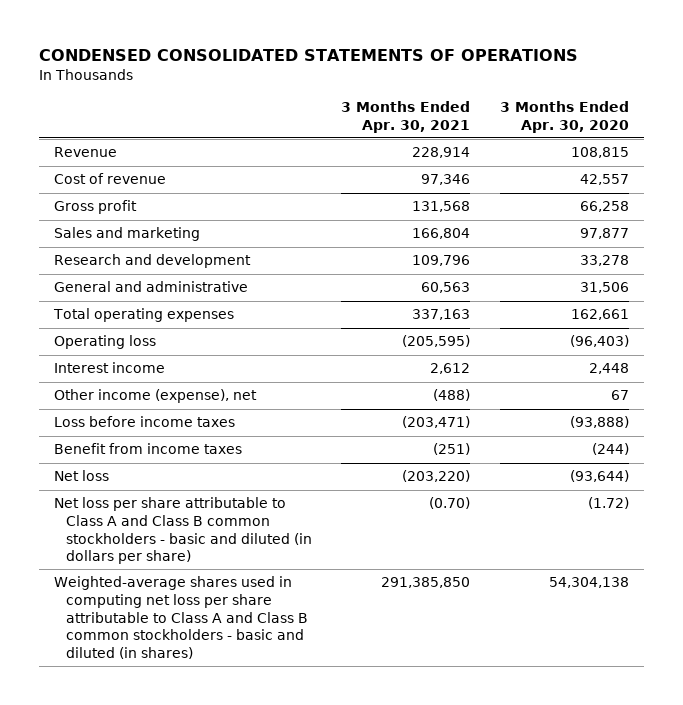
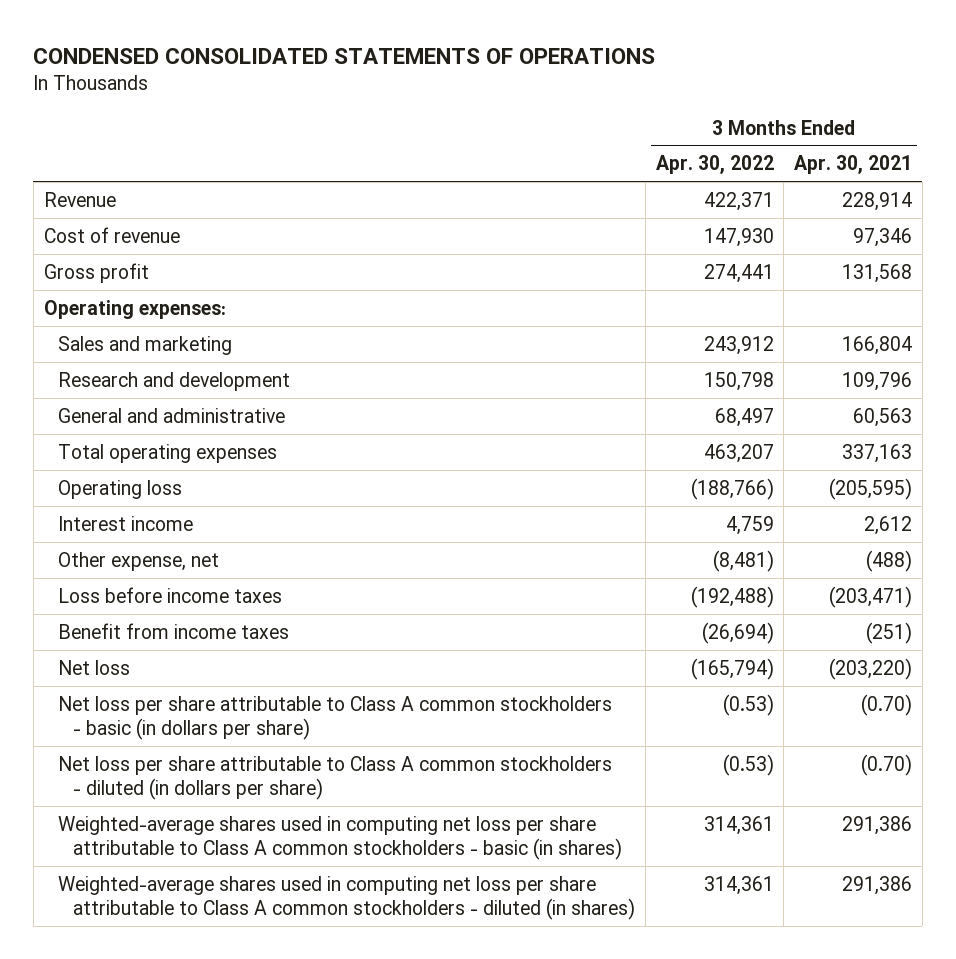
- | 3 Months Ended Apr. 30, 2021 | 3 Months Ended Apr. 30, 2020
+ | 3 Months Ended Apr. 30, 2022 | 3 Months Ended Apr. 30, 2021
+ Operating expenses:
- Other income (expense), net | (488) | 67
+ Other expense, net | (8,481) | (488)
- Net loss per share attributable to Class A and Class B common stockholders - basic and diluted (in dollars per share) | (0.70) | (1.72)
- Weighted-average shares used in computing net loss per share attributable to Class A and Class B common stockholders - basic and diluted (in shares) | 291,385,850 | 54,304,138
+ Net loss per share attributable to Class A common stockholders - basic (in dollars per share) | (0.53) | (0.70)
+ Net loss per share attributable to Class A common stockholders - diluted (in dollars per share) | (0.53) | (0.70)
+ Weighted-average shares used in computing net loss per share attributable to Class A common stockholders - basic (in shares) | 314,361 | 291,386
+ Weighted-average shares used in computing net loss per share attributable to Class A common stockholders - diluted (in shares) | 314,361 | 291,386

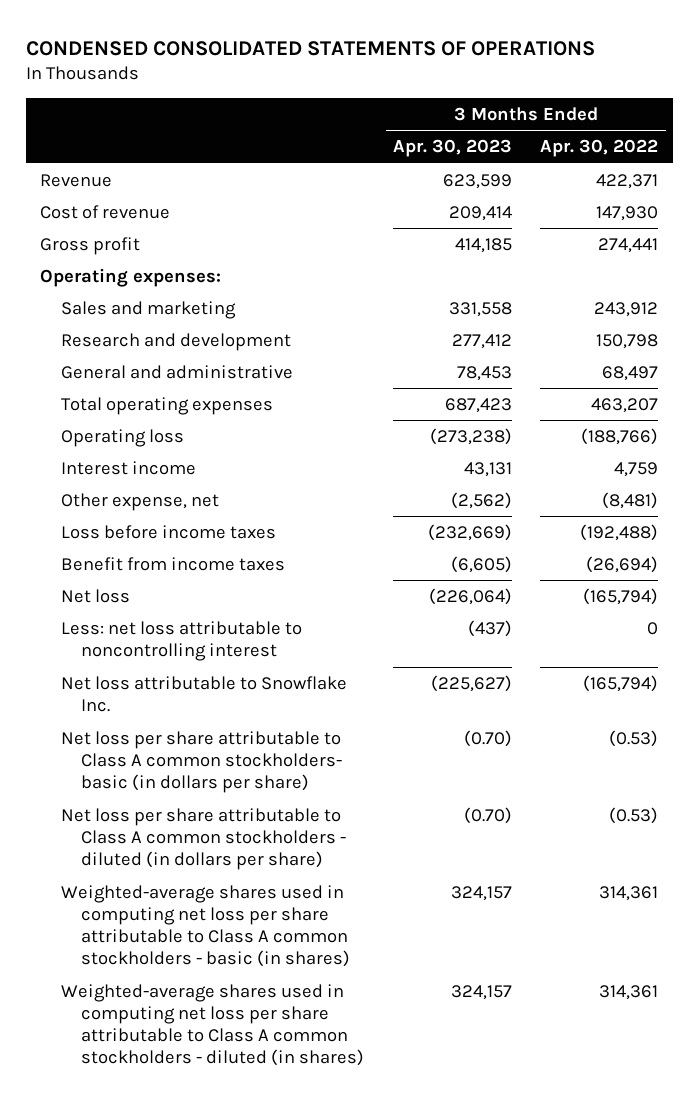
- | 3 Months Ended Apr. 30, 2022 | 3 Months Ended Apr. 30, 2021
+ | 3 Months Ended Apr. 30, 2023 | 3 Months Ended Apr. 30, 2022
- Net loss per share attributable to Class A common stockholders - basic (in dollars per share) | (0.53) | (0.70)
+ Less: net loss attributable to noncontrolling interest | (437) | 0
+ Net loss attributable to Snowflake Inc. | (225,627) | (165,794)
+ Net loss per share attributable to Class A common stockholders- basic (in dollars per share) | (0.70) | (0.53)

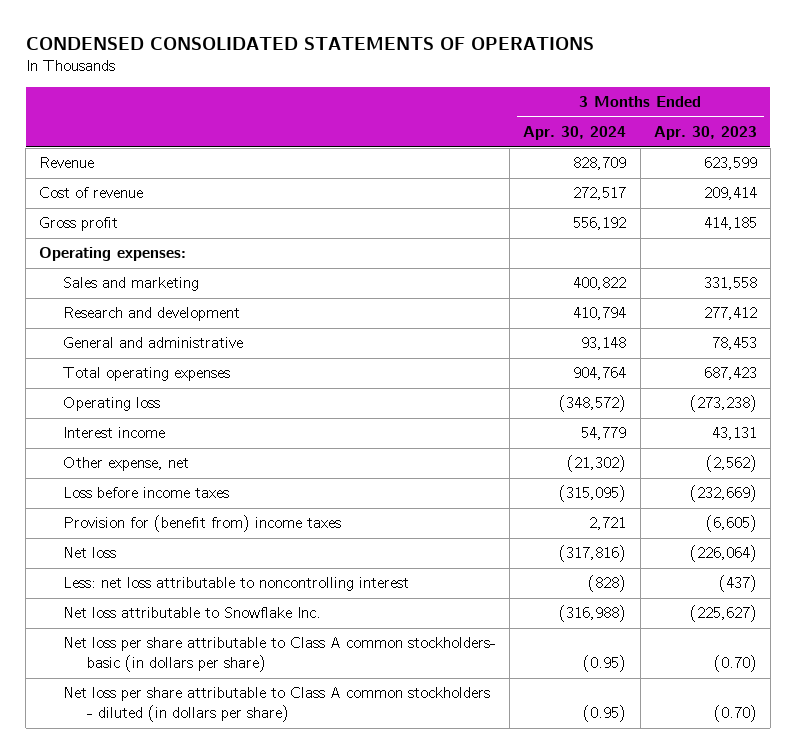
- | 3 Months Ended Apr. 30, 2023 | 3 Months Ended Apr. 30, 2022
+ | 3 Months Ended Apr. 30, 2024 | 3 Months Ended Apr. 30, 2023
- Benefit from income taxes | (6,605) | (26,694)
+ Provision for (benefit from) income taxes | 2,721 | (6,605)
- Weighted-average shares used in computing net loss per share attributable to Class A common stockholders - basic (in shares) | 324,157 | 314,361
- Weighted-average shares used in computing net loss per share attributable to Class A common stockholders - diluted (in shares) | 324,157 | 314,361

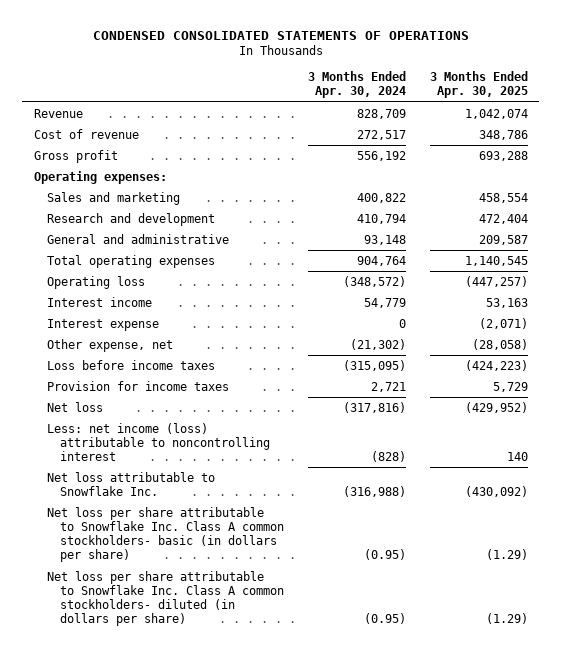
- | 3 Months Ended Apr. 30, 2024 | 3 Months Ended Apr. 30, 2023
+ | 3 Months Ended Apr. 30, 2024 | 3 Months Ended Apr. 30, 2025
+ Interest expense | 0 | (2,071)
- Provision for (benefit from) income taxes | 2,721 | (6,605)
+ Provision for income taxes | 2,721 | 5,729
- Less: net loss attributable to noncontrolling interest | (828) | (437)
+ Less: net income (loss) attributable to noncontrolling interest | (828) | 140
- Net loss per share attributable to Class A common stockholders- basic (in dollars per share) | (0.95) | (0.70)
- Net loss per share attributable to Class A common stockholders - diluted (in dollars per share) | (0.95) | (0.70)
+ Net loss per share attributable to Snowflake Inc. Class A common stockholders- basic (in dollars per share) | (0.95) | (1.29)
+ Net loss per share attributable to Snowflake Inc. Class A common stockholders- diluted (in dollars per share) | (0.95) | (1.29)

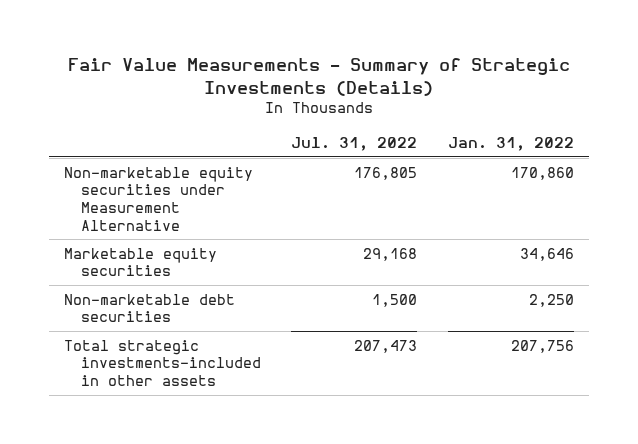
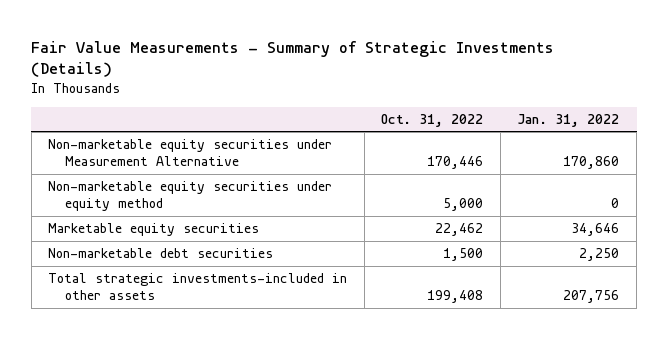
- | Jul. 31, 2022 | Jan. 31, 2022
+ | Oct. 31, 2022 | Jan. 31, 2022
+ Non-marketable equity securities under equity method | 5,000 | 0

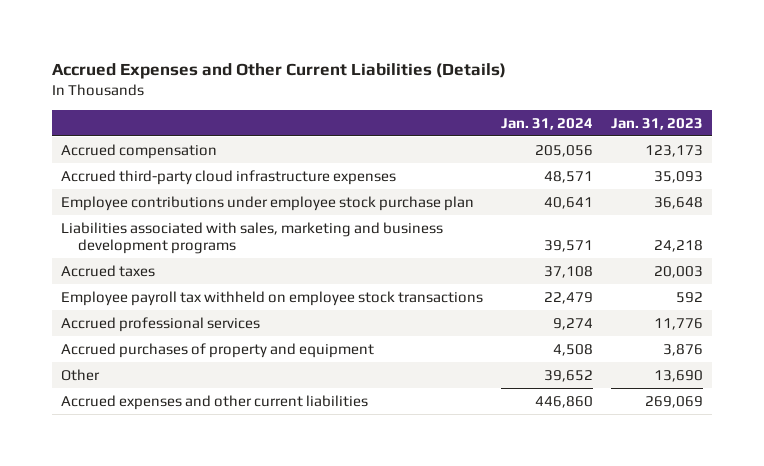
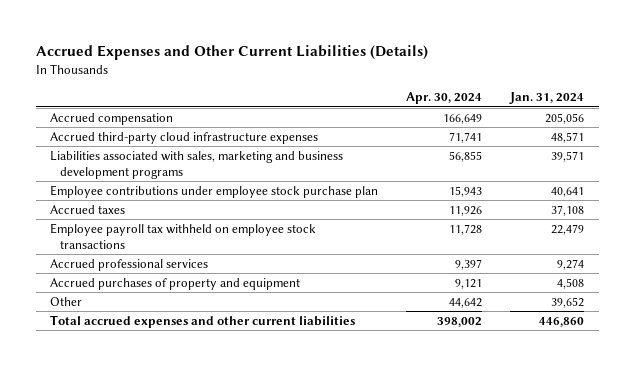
- | Jan. 31, 2024 | Jan. 31, 2023
+ | Apr. 30, 2024 | Jan. 31, 2024
moved down: Employee contributions under employee stock purchase plan | 15,943 | 40,641
- Accrued expenses and other current liabilities | 446,860 | 269,069
+ Total accrued expenses and other current liabilities | 398,002 | 446,860

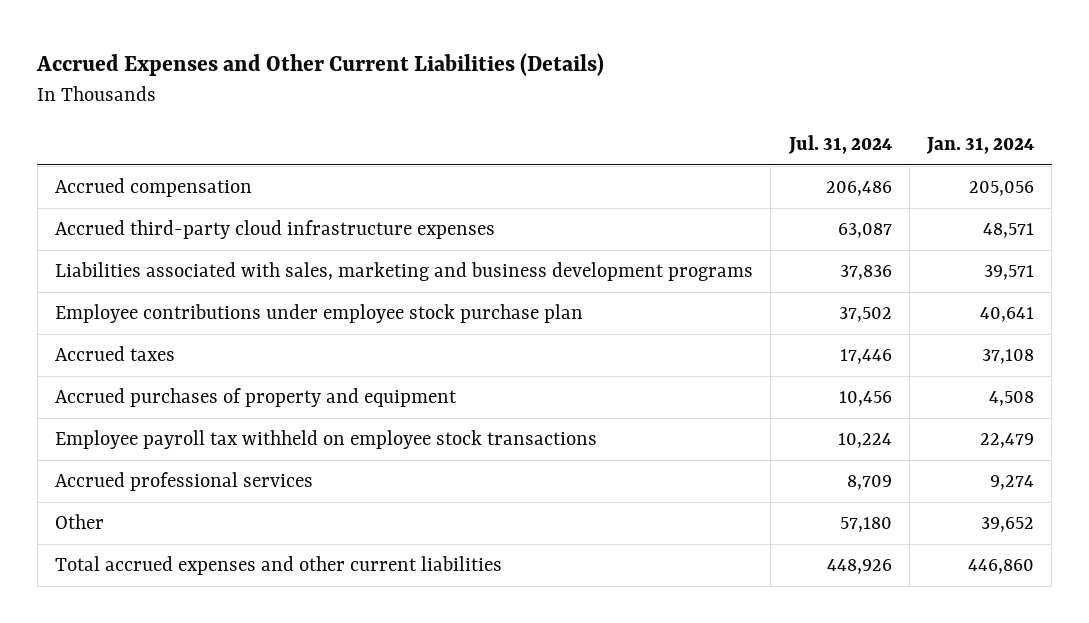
- | Apr. 30, 2024 | Jan. 31, 2024
+ | Jul. 31, 2024 | Jan. 31, 2024
moved up: Accrued purchases of property and equipment | 10,456 | 4,508

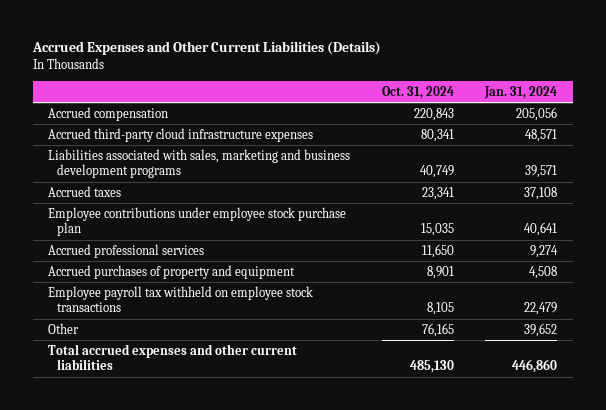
- | Jul. 31, 2024 | Jan. 31, 2024
+ | Oct. 31, 2024 | Jan. 31, 2024
moved down: Employee contributions under employee stock purchase plan | 15,035 | 40,641
moved up: Accrued professional services | 11,650 | 9,274

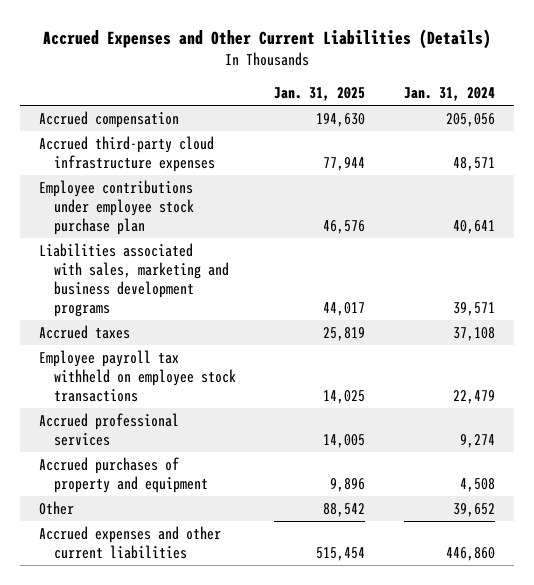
- | Oct. 31, 2024 | Jan. 31, 2024
+ | Jan. 31, 2025 | Jan. 31, 2024
moved up: Employee contributions under employee stock purchase plan | 46,576 | 40,641
moved up: Employee payroll tax withheld on employee stock transactions | 14,025 | 22,479
- Total accrued expenses and other current liabilities | 485,130 | 446,860
+ Accrued expenses and other current liabilities | 515,454 | 446,860

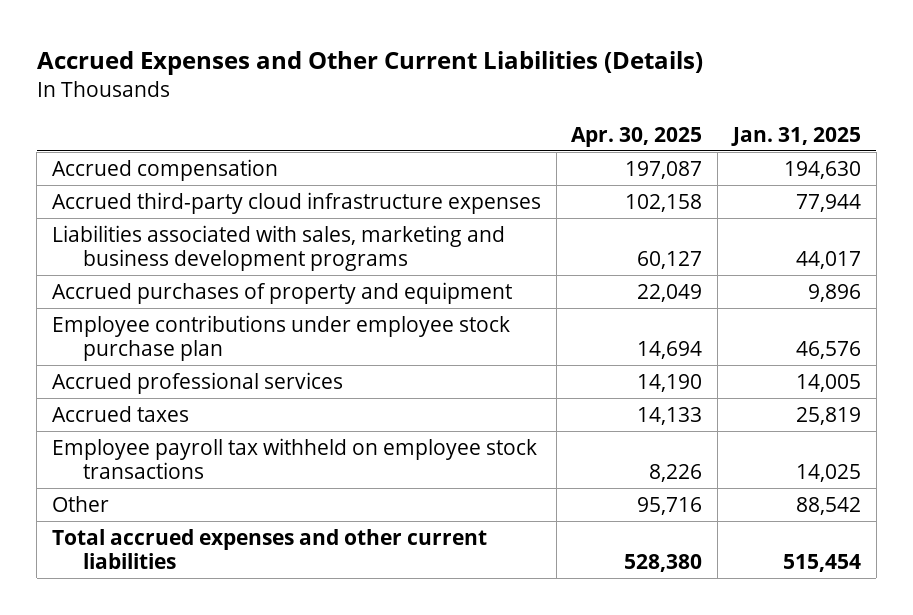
- | Jan. 31, 2025 | Jan. 31, 2024
+ | Apr. 30, 2025 | Jan. 31, 2025
moved up: Accrued purchases of property and equipment | 22,049 | 9,896
moved down: Employee contributions under employee stock purchase plan | 14,694 | 46,576
moved up: Accrued professional services | 14,190 | 14,005
- Accrued expenses and other current liabilities | 515,454 | 446,860
+ Total accrued expenses and other current liabilities | 528,380 | 515,454

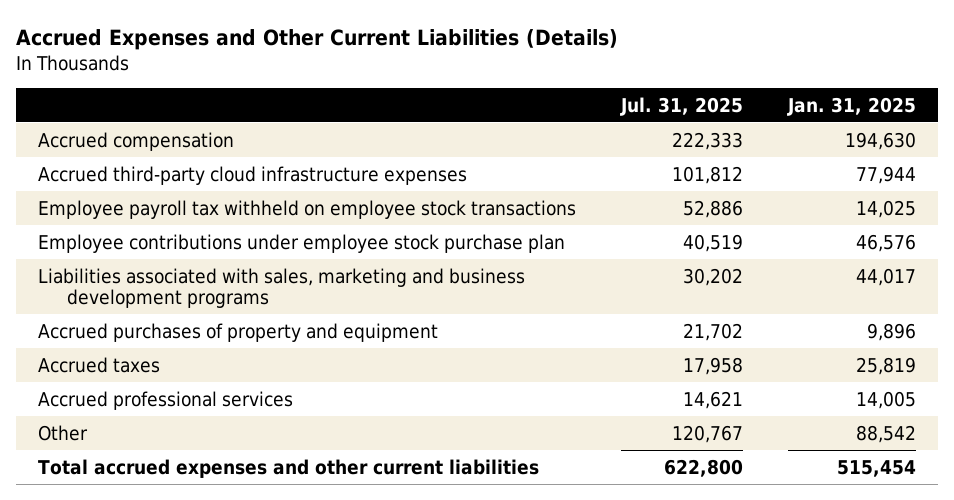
- | Apr. 30, 2025 | Jan. 31, 2025
+ | Jul. 31, 2025 | Jan. 31, 2025
moved up: Employee payroll tax withheld on employee stock transactions | 52,886 | 14,025
moved up: Employee contributions under employee stock purchase plan | 40,519 | 46,576
moved down: Accrued professional services | 14,621 | 14,005

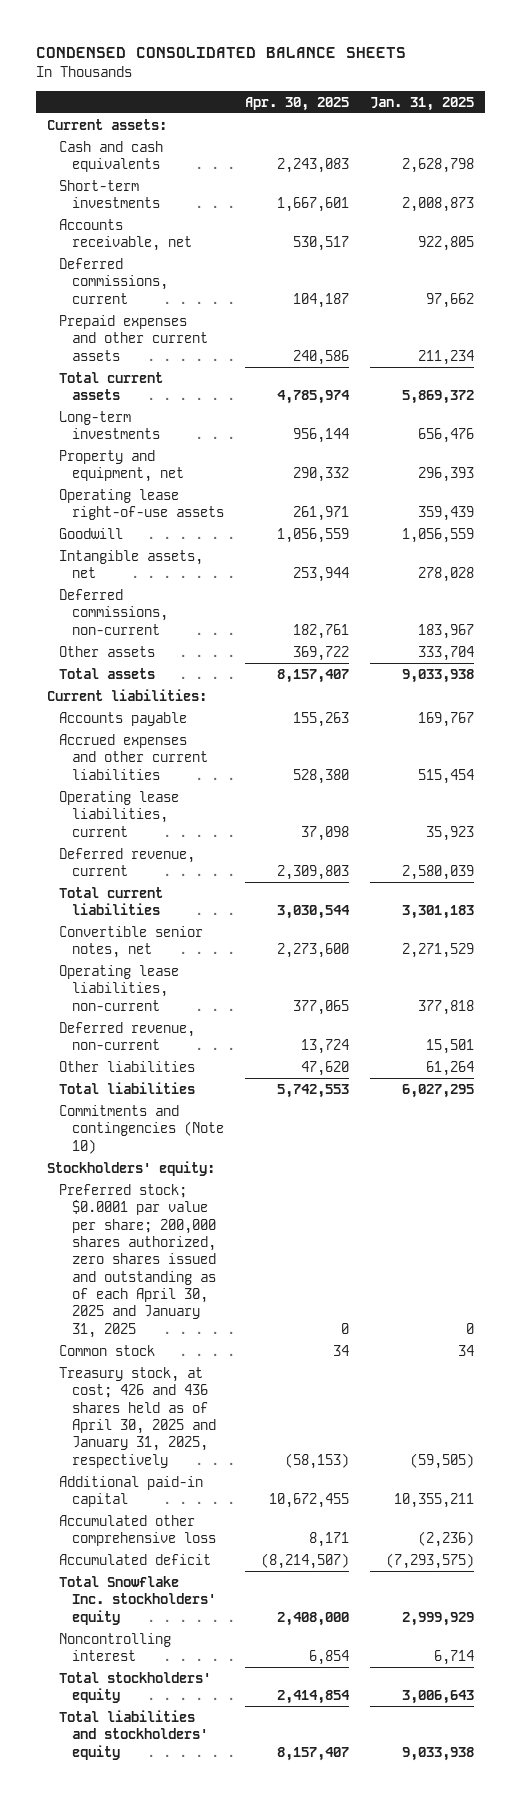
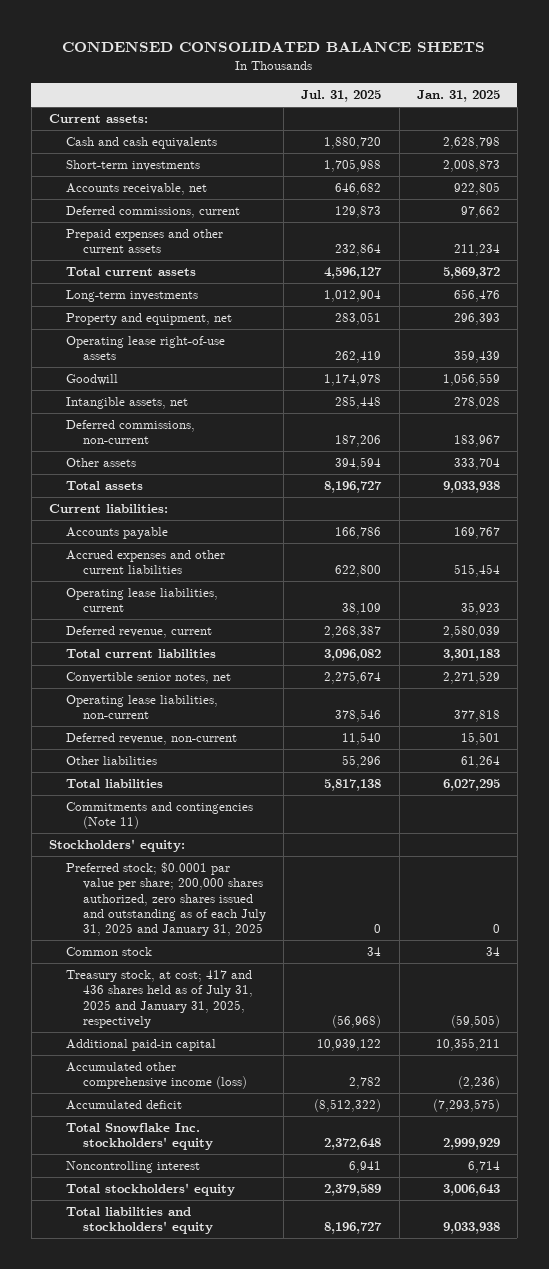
- | Apr. 30, 2025 | Jan. 31, 2025
+ | Jul. 31, 2025 | Jan. 31, 2025
- Commitments and contingencies (Note 10)
+ Commitments and contingencies (Note 11)
- Preferred stock; $0.0001 par value per share; 200,000 shares authorized, zero shares issued and outstanding as of each April 30, 2025 and January 31, 2025 | 0 | 0
+ Preferred stock; $0.0001 par value per share; 200,000 shares authorized, zero shares issued and outstanding as of each July 31, 2025 and January 31, 2025 | 0 | 0
- Treasury stock, at cost; 426 and 436 shares held as of April 30, 2025 and January 31, 2025, respectively | (58,153) | (59,505)
+ Treasury stock, at cost; 417 and 436 shares held as of July 31, 2025 and January 31, 2025, respectively | (56,968) | (59,505)
- Accumulated other comprehensive loss | 8,171 | (2,236)
+ Accumulated other comprehensive income (loss) | 2,782 | (2,236)

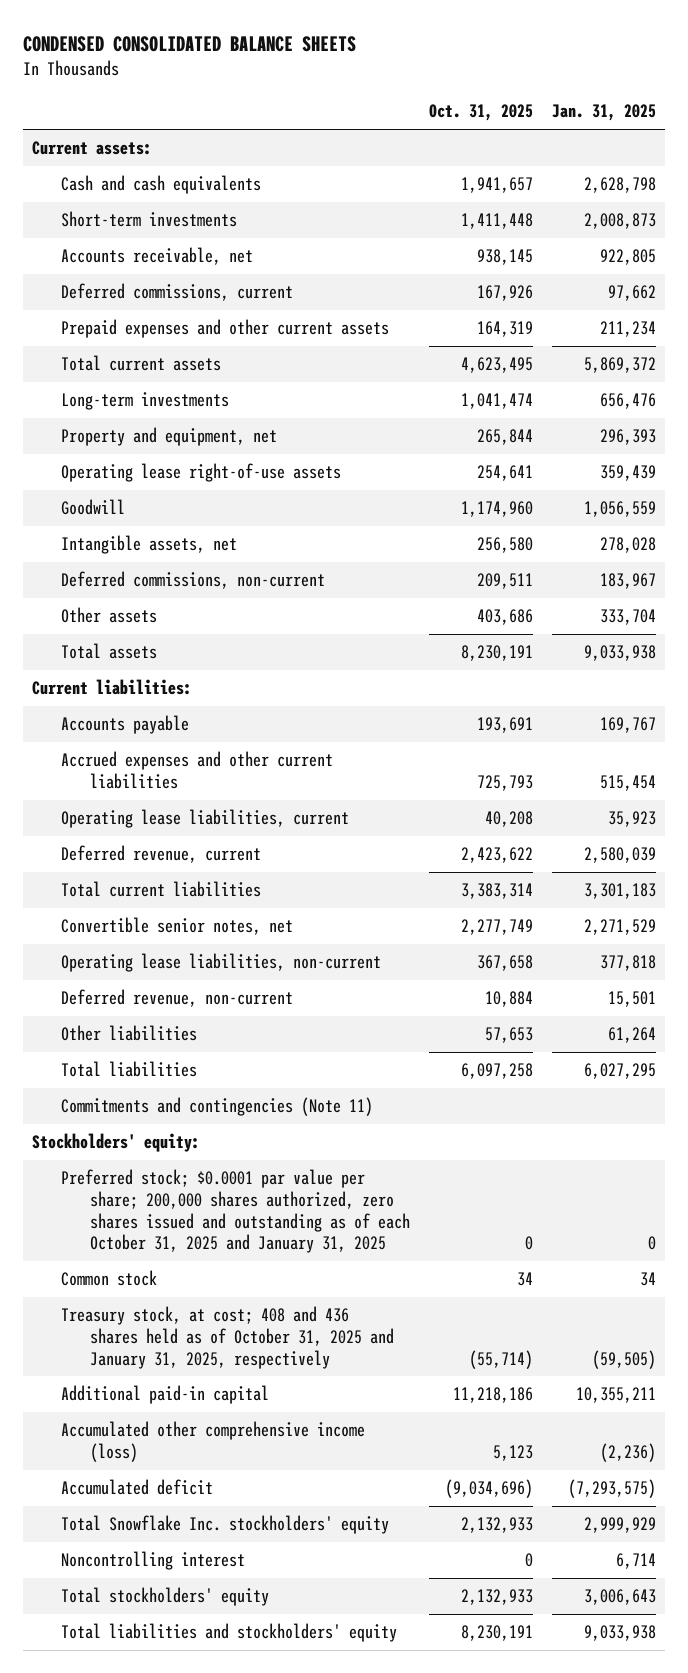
- | Jul. 31, 2025 | Jan. 31, 2025
+ | Oct. 31, 2025 | Jan. 31, 2025
- Preferred stock; $0.0001 par value per share; 200,000 shares authorized, zero shares issued and outstanding as of each July 31, 2025 and January 31, 2025 | 0 | 0
+ Preferred stock; $0.0001 par value per share; 200,000 shares authorized, zero shares issued and outstanding as of each October 31, 2025 and January 31, 2025 | 0 | 0
- Treasury stock, at cost; 417 and 436 shares held as of July 31, 2025 and January 31, 2025, respectively | (56,968) | (59,505)
+ Treasury stock, at cost; 408 and 436 shares held as of October 31, 2025 and January 31, 2025, respectively | (55,714) | (59,505)

